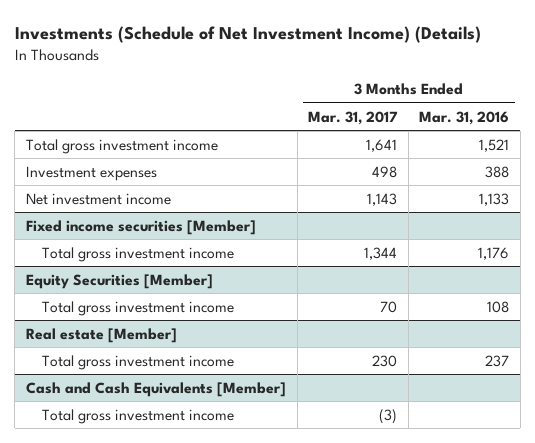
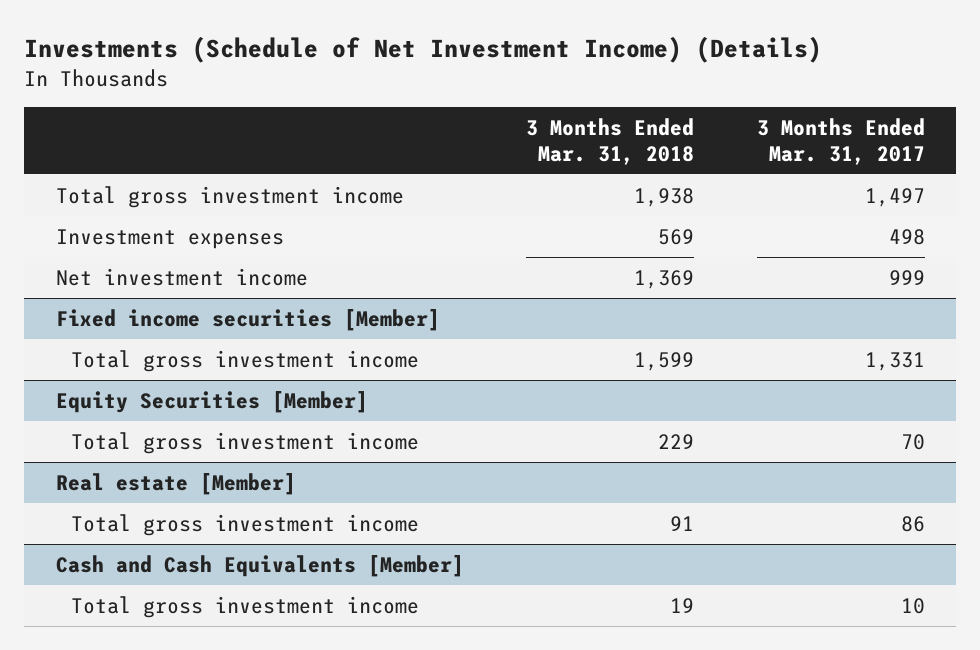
- | 3 Months Ended Mar. 31, 2017 | 3 Months Ended Mar. 31, 2016
+ | 3 Months Ended Mar. 31, 2018 | 3 Months Ended Mar. 31, 2017
- Total gross investment income | 1,641 | 1,521
+ Total gross investment income | 1,938 | 1,497
- Net investment income | 1,143 | 1,133
+ Net investment income | 1,369 | 999
@ Fixed income securities [Member]
- Total gross investment income | 1,344 | 1,176
+ Total gross investment income | 1,599 | 1,331
@ Real estate [Member]
- Total gross investment income | 230 | 237
+ Total gross investment income | 91 | 86
@ Cash and Cash Equivalents [Member]
- Total gross investment income | (3) |
+ Total gross investment income | 19 | 10

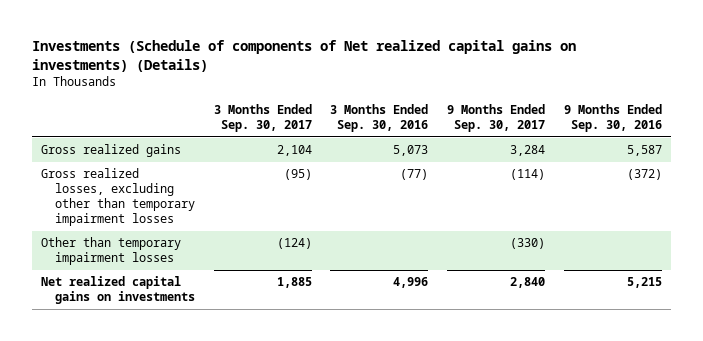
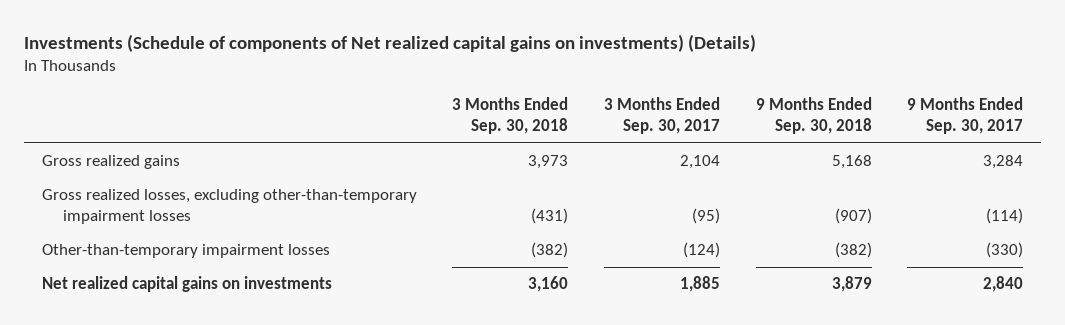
- | 3 Months Ended Sep. 30, 2017 | 3 Months Ended Sep. 30, 2016 | 9 Months Ended Sep. 30, 2017 | 9 Months Ended Sep. 30, 2016
+ | 3 Months Ended Sep. 30, 2018 | 3 Months Ended Sep. 30, 2017 | 9 Months Ended Sep. 30, 2018 | 9 Months Ended Sep. 30, 2017
- Gross realized losses, excluding other than temporary impairment losses | (95) | (77) | (114) | (372)
- Other than temporary impairment losses | (124) | | (330) |
+ Gross realized losses, excluding other-than-temporary impairment losses | (431) | (95) | (907) | (114)
+ Other-than-temporary impairment losses | (382) | (124) | (382) | (330)

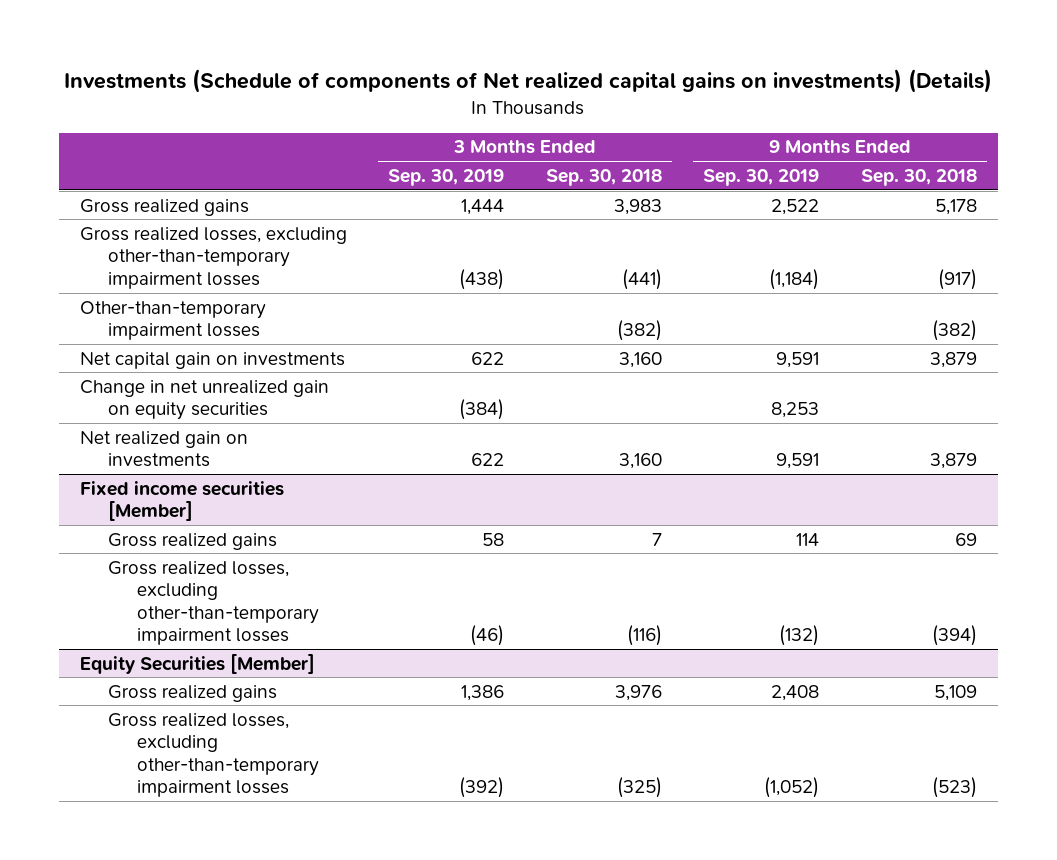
- | 3 Months Ended Sep. 30, 2018 | 3 Months Ended Sep. 30, 2017 | 9 Months Ended Sep. 30, 2018 | 9 Months Ended Sep. 30, 2017
+ | 3 Months Ended Sep. 30, 2019 | 3 Months Ended Sep. 30, 2018 | 9 Months Ended Sep. 30, 2019 | 9 Months Ended Sep. 30, 2018
- Gross realized gains | 3,973 | 2,104 | 5,168 | 3,284
- Gross realized losses, excluding other-than-temporary impairment losses | (431) | (95) | (907) | (114)
+ Gross realized gains | 1,444 | 3,983 | 2,522 | 5,178
+ Gross realized losses, excluding other-than-temporary impairment losses | (438) | (441) | (1,184) | (917)
- Net realized capital gains on investments | 3,160 | 1,885 | 3,879 | 2,840
+ Net capital gain on investments | 622 | 3,160 | 9,591 | 3,879
+ Change in net unrealized gain on equity securities | (384) | | 8,253 |
+ Net realized gain on investments | 622 | 3,160 | 9,591 | 3,879
+ Fixed income securities [Member]
+ Gross realized gains | 58 | 7 | 114 | 69
+ Gross realized losses, excluding other-than-temporary impairment losses | (46) | (116) | (132) | (394)
+ Equity Securities [Member]
+ Gross realized gains | 1,386 | 3,976 | 2,408 | 5,109
+ Gross realized losses, excluding other-than-temporary impairment losses | (392) | (325) | (1,052) | (523)

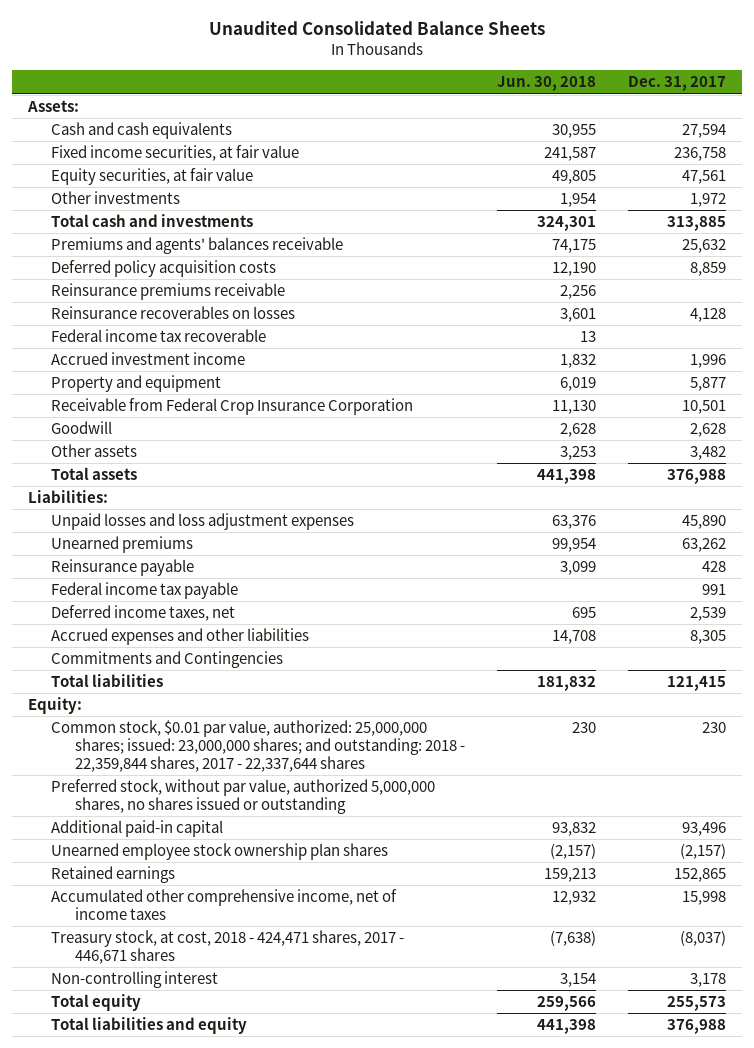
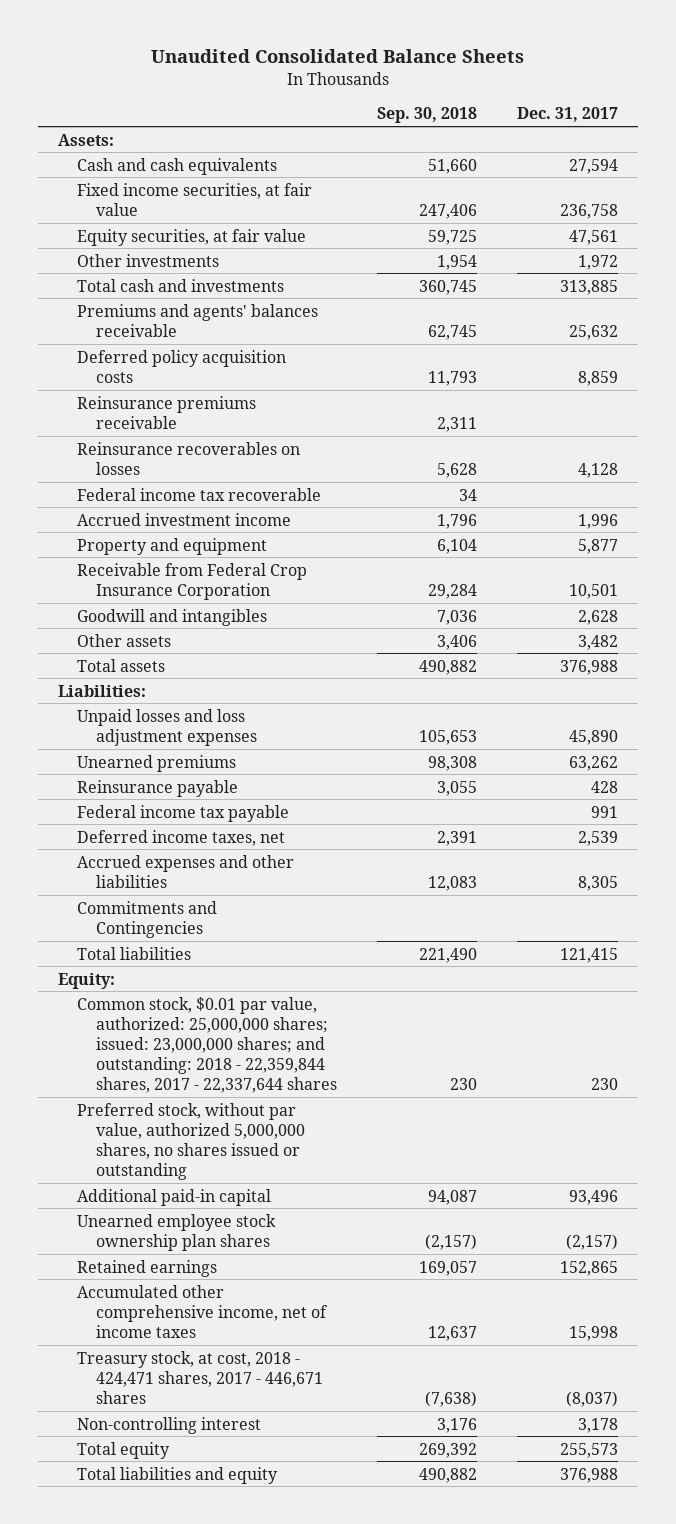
- | Jun. 30, 2018 | Dec. 31, 2017
+ | Sep. 30, 2018 | Dec. 31, 2017
- Goodwill | 2,628 | 2,628
+ Goodwill and intangibles | 7,036 | 2,628

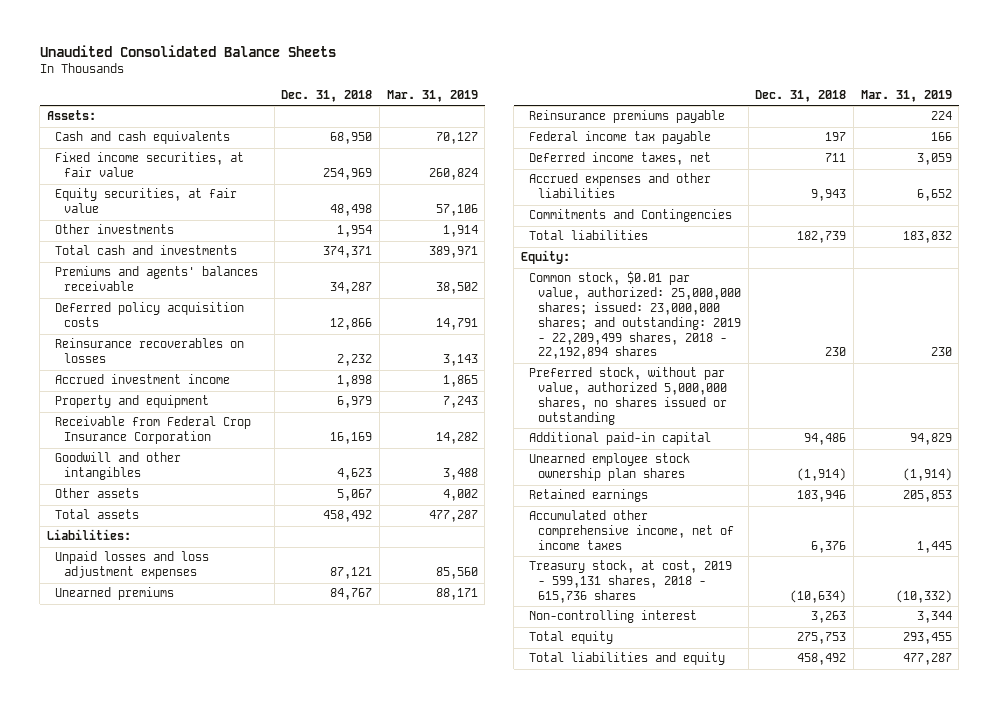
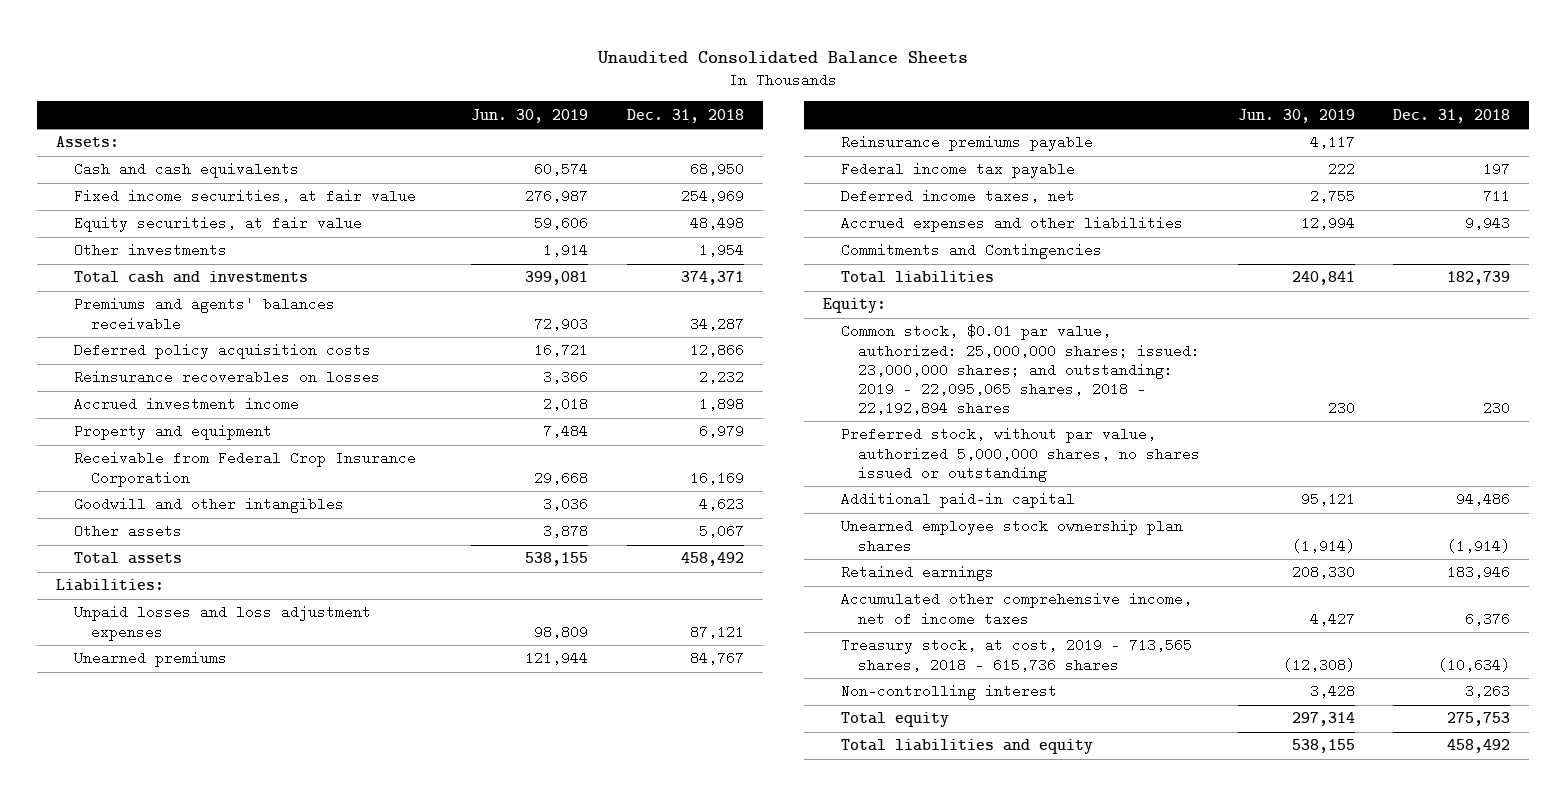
- | Dec. 31, 2018 | Mar. 31, 2019
+ | Jun. 30, 2019 | Dec. 31, 2018
- Common stock, $0.01 par value, authorized: 25,000,000 shares; issued: 23,000,000 shares; and outstanding: 2019 - 22,209,499 shares, 2018 - 22,192,894 shares | 230 | 230
+ Common stock, $0.01 par value, authorized: 25,000,000 shares; issued: 23,000,000 shares; and outstanding: 2019 - 22,095,065 shares, 2018 - 22,192,894 shares | 230 | 230
- Treasury stock, at cost, 2019 - 599,131 shares, 2018 - 615,736 shares | (10,634) | (10,332)
+ Treasury stock, at cost, 2019 - 713,565 shares, 2018 - 615,736 shares | (12,308) | (10,634)

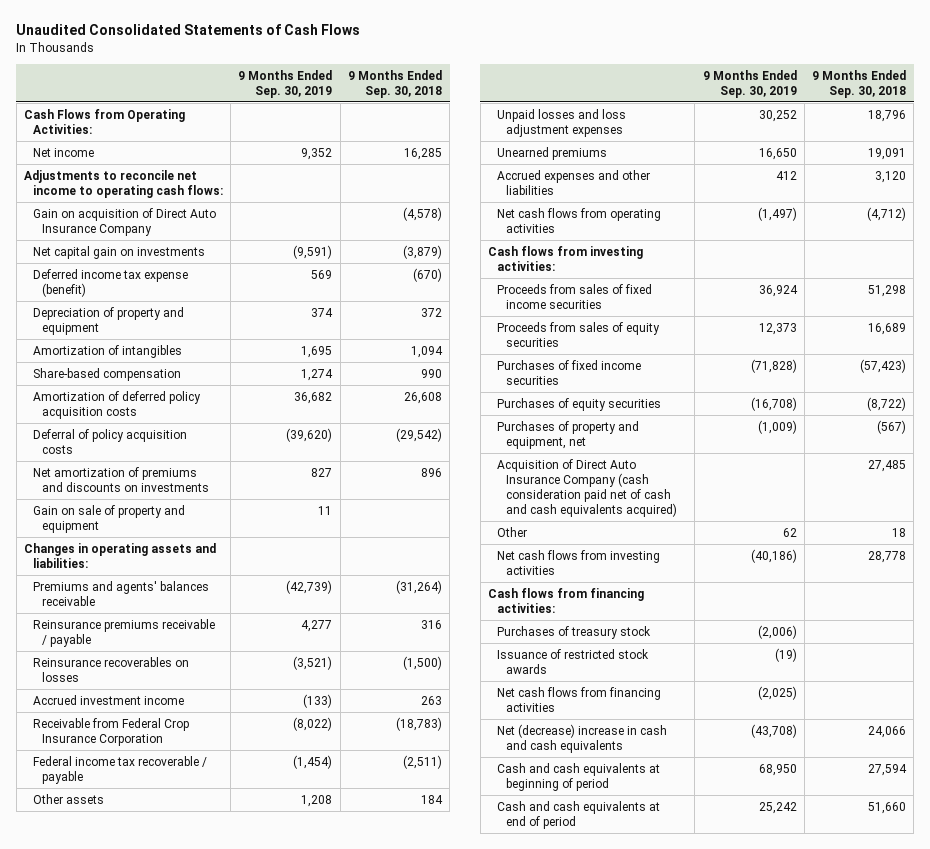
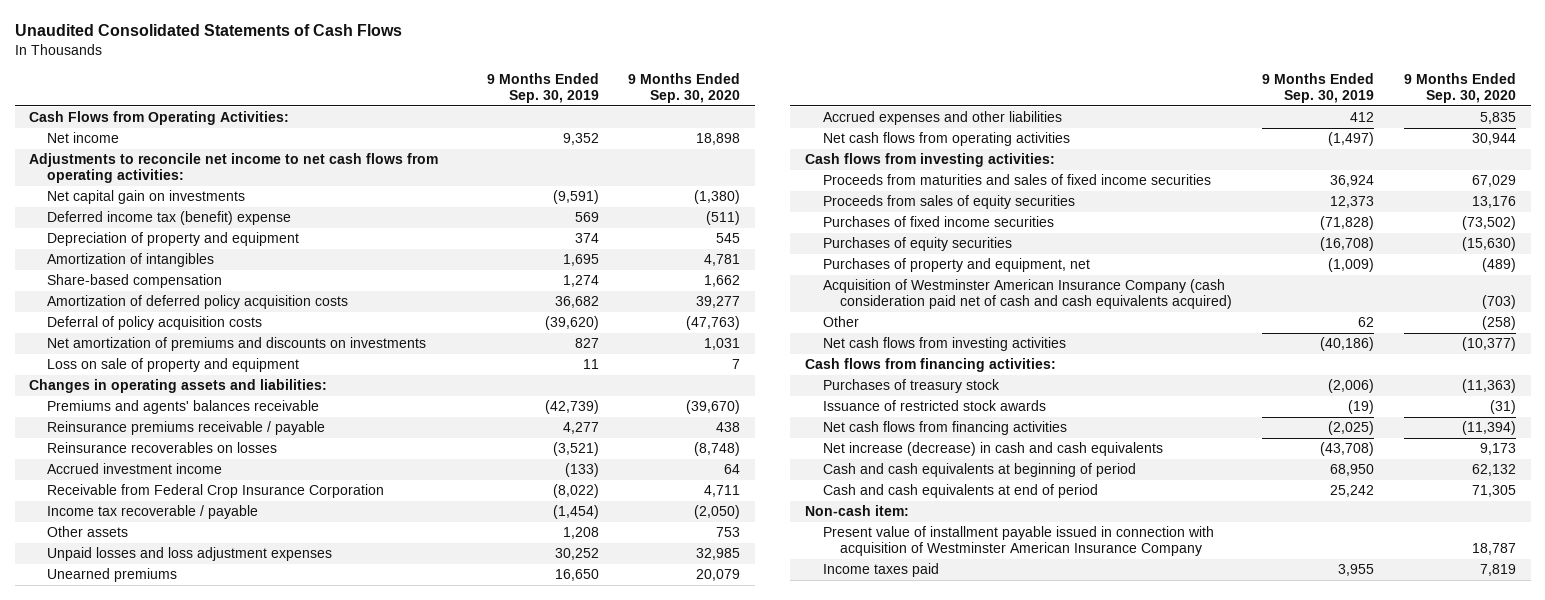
- | 9 Months Ended Sep. 30, 2019 | 9 Months Ended Sep. 30, 2018
+ | 9 Months Ended Sep. 30, 2019 | 9 Months Ended Sep. 30, 2020
- Adjustments to reconcile net income to operating cash flows:
- Gain on acquisition of Direct Auto Insurance Company | | (4,578)
+ Adjustments to reconcile net income to net cash flows from operating activities:
- Deferred income tax expense (benefit) | 569 | (670)
+ Deferred income tax (benefit) expense | 569 | (511)
- Gain on sale of property and equipment | 11 |
+ Loss on sale of property and equipment | 11 | 7
- Federal income tax recoverable / payable | (1,454) | (2,511)
+ Income tax recoverable / payable | (1,454) | (2,050)
- Proceeds from sales of fixed income securities | 36,924 | 51,298
+ Proceeds from maturities and sales of fixed income securities | 36,924 | 67,029
- Acquisition of Direct Auto Insurance Company (cash consideration paid net of cash and cash equivalents acquired) | | 27,485
+ Acquisition of Westminster American Insurance Company (cash consideration paid net of cash and cash equivalents acquired) | | (703)
- Net (decrease) increase in cash and cash equivalents | (43,708) | 24,066
+ Net increase (decrease) in cash and cash equivalents | (43,708) | 9,173
+ Non-cash item:
+ Present value of installment payable issued in connection with acquisition of Westminster American Insurance Company | | 18,787
+ Income taxes paid | 3,955 | 7,819

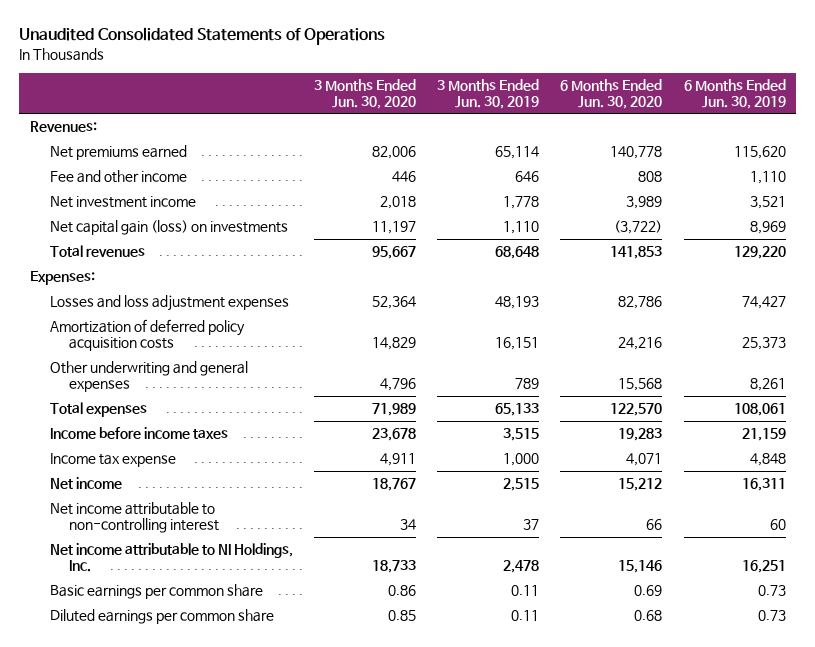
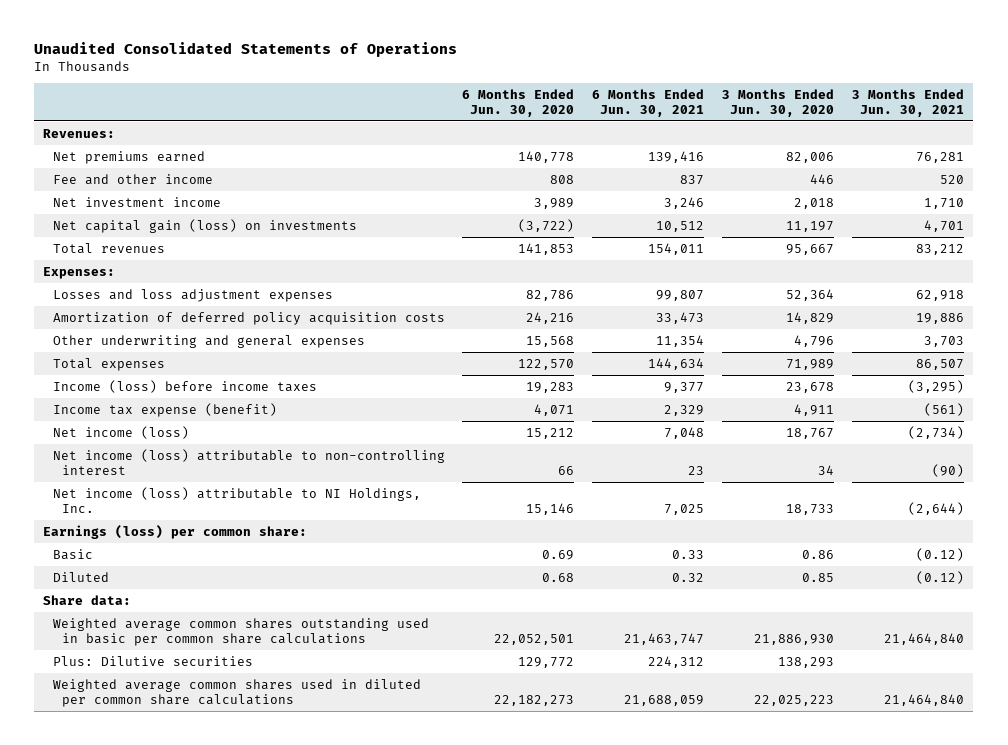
- | 3 Months Ended Jun. 30, 2020 | 3 Months Ended Jun. 30, 2019 | 6 Months Ended Jun. 30, 2020 | 6 Months Ended Jun. 30, 2019
+ | 6 Months Ended Jun. 30, 2020 | 6 Months Ended Jun. 30, 2021 | 3 Months Ended Jun. 30, 2020 | 3 Months Ended Jun. 30, 2021
- Income before income taxes | 23,678 | 3,515 | 19,283 | 21,159
- Income tax expense | 4,911 | 1,000 | 4,071 | 4,848
- Net income | 18,767 | 2,515 | 15,212 | 16,311
- Net income attributable to non-controlling interest | 34 | 37 | 66 | 60
- Net income attributable to NI Holdings, Inc. | 18,733 | 2,478 | 15,146 | 16,251
- Basic earnings per common share | 0.86 | 0.11 | 0.69 | 0.73
- Diluted earnings per common share | 0.85 | 0.11 | 0.68 | 0.73
+ Income (loss) before income taxes | 19,283 | 9,377 | 23,678 | (3,295)
+ Income tax expense (benefit) | 4,071 | 2,329 | 4,911 | (561)
+ Net income (loss) | 15,212 | 7,048 | 18,767 | (2,734)
+ Net income (loss) attributable to non-controlling interest | 66 | 23 | 34 | (90)
+ Net income (loss) attributable to NI Holdings, Inc. | 15,146 | 7,025 | 18,733 | (2,644)
+ Earnings (loss) per common share:
+ Basic | 0.69 | 0.33 | 0.86 | (0.12)
+ Diluted | 0.68 | 0.32 | 0.85 | (0.12)
+ Share data:
+ Weighted average common shares outstanding used in basic per common share calculations | 22,052,501 | 21,463,747 | 21,886,930 | 21,464,840
+ Plus: Dilutive securities | 129,772 | 224,312 | 138,293 |
+ Weighted average common shares used in diluted per common share calculations | 22,182,273 | 21,688,059 | 22,025,223 | 21,464,840

